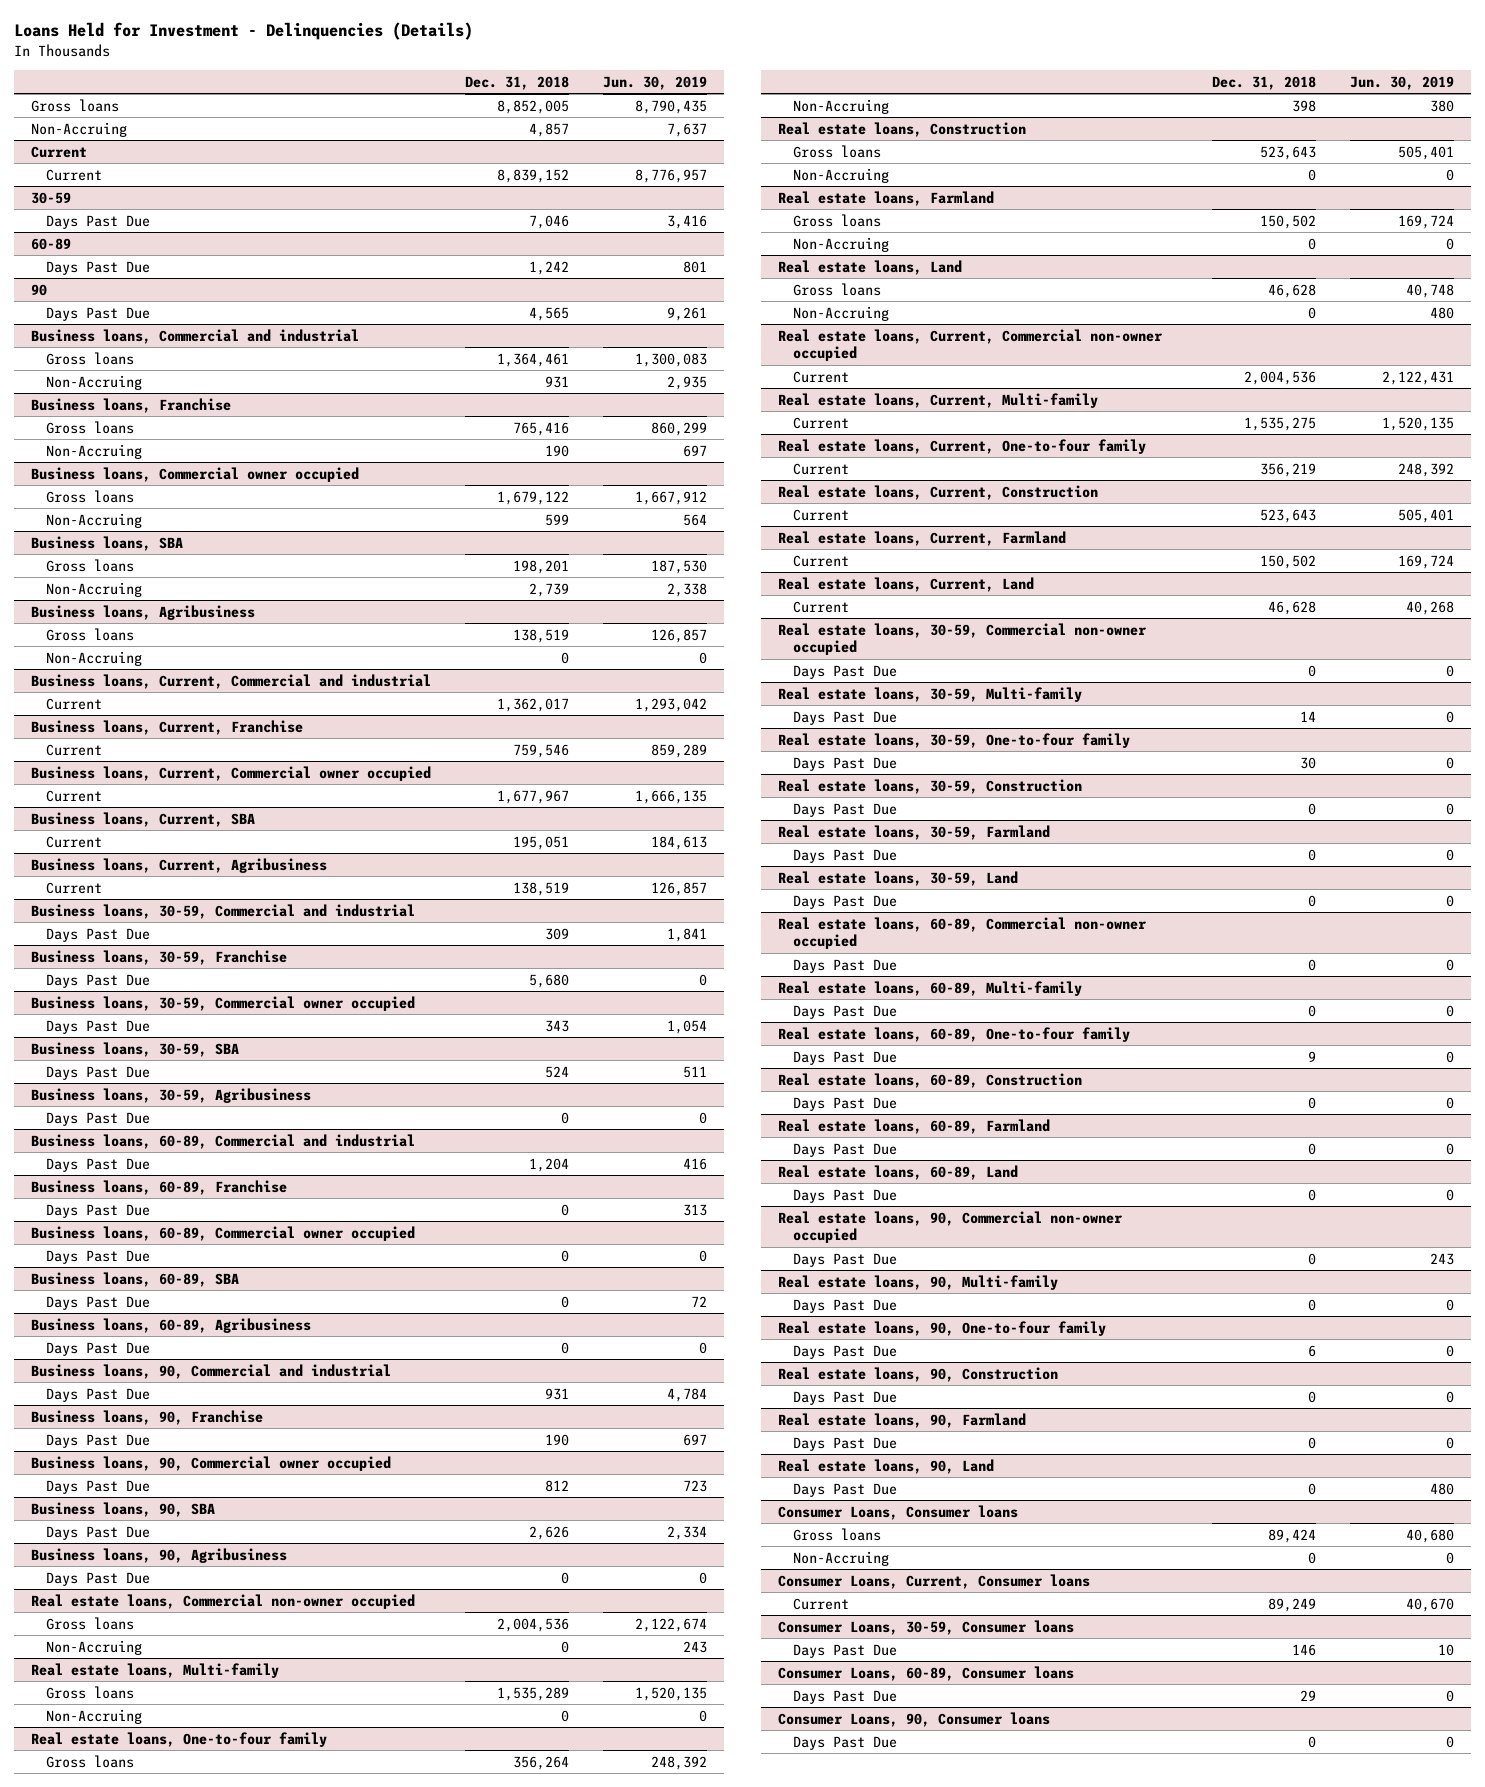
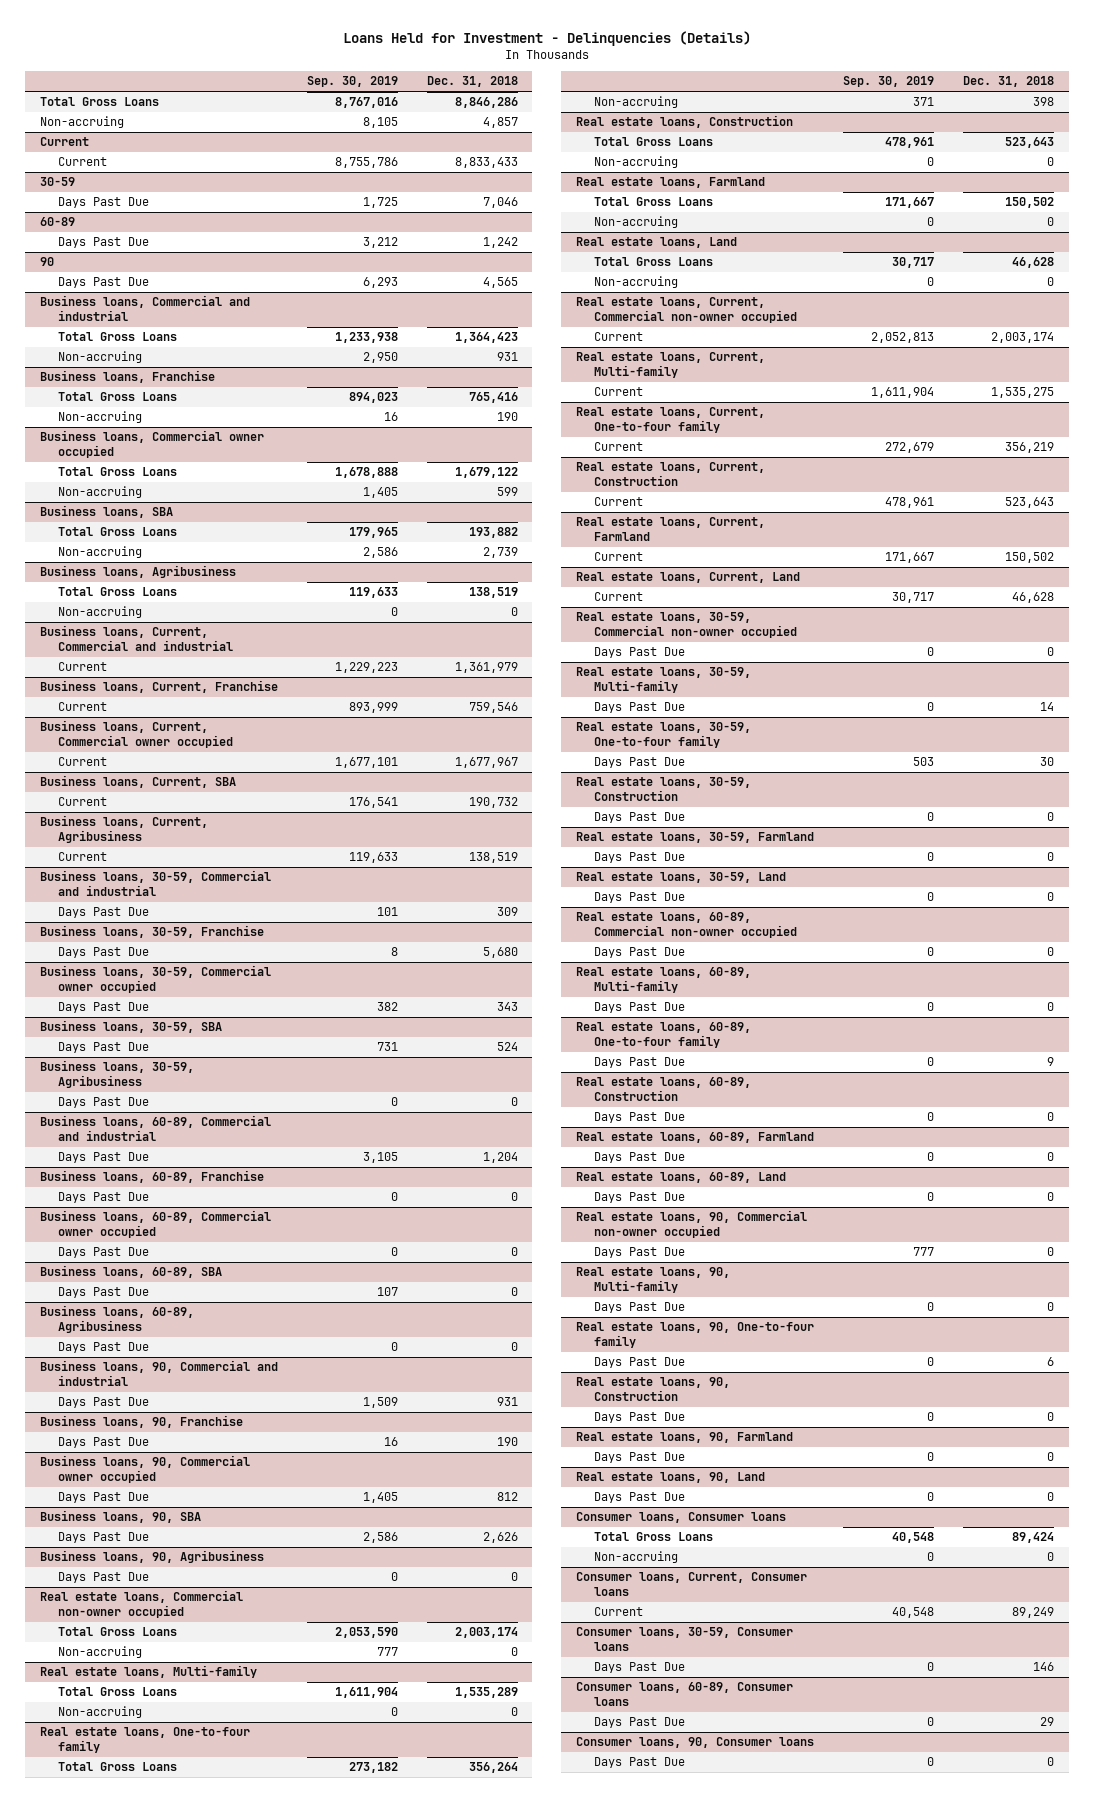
- | Dec. 31, 2018 | Jun. 30, 2019
+ | Sep. 30, 2019 | Dec. 31, 2018
- Gross loans | 8,852,005 | 8,790,435
- Non-Accruing | 4,857 | 7,637
+ Total Gross Loans | 8,767,016 | 8,846,286
+ Non-accruing | 8,105 | 4,857
@ Current
- Current | 8,839,152 | 8,776,957
+ Current | 8,755,786 | 8,833,433
@ Business loans, Commercial and industrial
- Gross loans | 1,364,461 | 1,300,083
- Non-Accruing | 931 | 2,935
+ Total Gross Loans | 1,233,938 | 1,364,423
+ Non-accruing | 2,950 | 931
@ Business loans, Franchise
- Gross loans | 765,416 | 860,299
- Non-Accruing | 190 | 697
+ Total Gross Loans | 894,023 | 765,416
+ Non-accruing | 16 | 190
@ Business loans, Commercial owner occupied
- Gross loans | 1,679,122 | 1,667,912
- Non-Accruing | 599 | 564
+ Total Gross Loans | 1,678,888 | 1,679,122
+ Non-accruing | 1,405 | 599
@ Business loans, SBA
- Gross loans | 198,201 | 187,530
- Non-Accruing | 2,739 | 2,338
+ Total Gross Loans | 179,965 | 193,882
+ Non-accruing | 2,586 | 2,739
@ Business loans, Agribusiness
- Gross loans | 138,519 | 126,857
- Non-Accruing | 0 | 0
+ Total Gross Loans | 119,633 | 138,519
+ Non-accruing | 0 | 0
@ Business loans, Current, Commercial and industrial
- Current | 1,362,017 | 1,293,042
+ Current | 1,229,223 | 1,361,979
@ Business loans, Current, SBA
- Current | 195,051 | 184,613
+ Current | 176,541 | 190,732
@ Real estate loans, Commercial non-owner occupied
- Gross loans | 2,004,536 | 2,122,674
- Non-Accruing | 0 | 243
+ Total Gross Loans | 2,053,590 | 2,003,174
+ Non-accruing | 777 | 0
@ Real estate loans, Multi-family
- Gross loans | 1,535,289 | 1,520,135
- Non-Accruing | 0 | 0
+ Total Gross Loans | 1,611,904 | 1,535,289
+ Non-accruing | 0 | 0
@ Real estate loans, One-to-four family
- Gross loans | 356,264 | 248,392
- Non-Accruing | 398 | 380
+ Total Gross Loans | 273,182 | 356,264
+ Non-accruing | 371 | 398
@ Real estate loans, Construction
- Gross loans | 523,643 | 505,401
- Non-Accruing | 0 | 0
+ Total Gross Loans | 478,961 | 523,643
+ Non-accruing | 0 | 0
@ Real estate loans, Farmland
- Gross loans | 150,502 | 169,724
- Non-Accruing | 0 | 0
+ Total Gross Loans | 171,667 | 150,502
+ Non-accruing | 0 | 0
@ Real estate loans, Land
- Gross loans | 46,628 | 40,748
- Non-Accruing | 0 | 480
+ Total Gross Loans | 30,717 | 46,628
+ Non-accruing | 0 | 0
@ Real estate loans, Current, Commercial non-owner occupied
- Current | 2,004,536 | 2,122,431
+ Current | 2,052,813 | 2,003,174
- Consumer Loans, Consumer loans
- Gross loans | 89,424 | 40,680
- Non-Accruing | 0 | 0
- Consumer Loans, Current, Consumer loans
+ Consumer loans, Consumer loans
+ Total Gross Loans | 40,548 | 89,424
+ Non-accruing | 0 | 0
+ Consumer loans, Current, Consumer loans
- Consumer Loans, 30-59, Consumer loans
+ Consumer loans, 30-59, Consumer loans
- Consumer Loans, 60-89, Consumer loans
+ Consumer loans, 60-89, Consumer loans
- Consumer Loans, 90, Consumer loans
+ Consumer loans, 90, Consumer loans

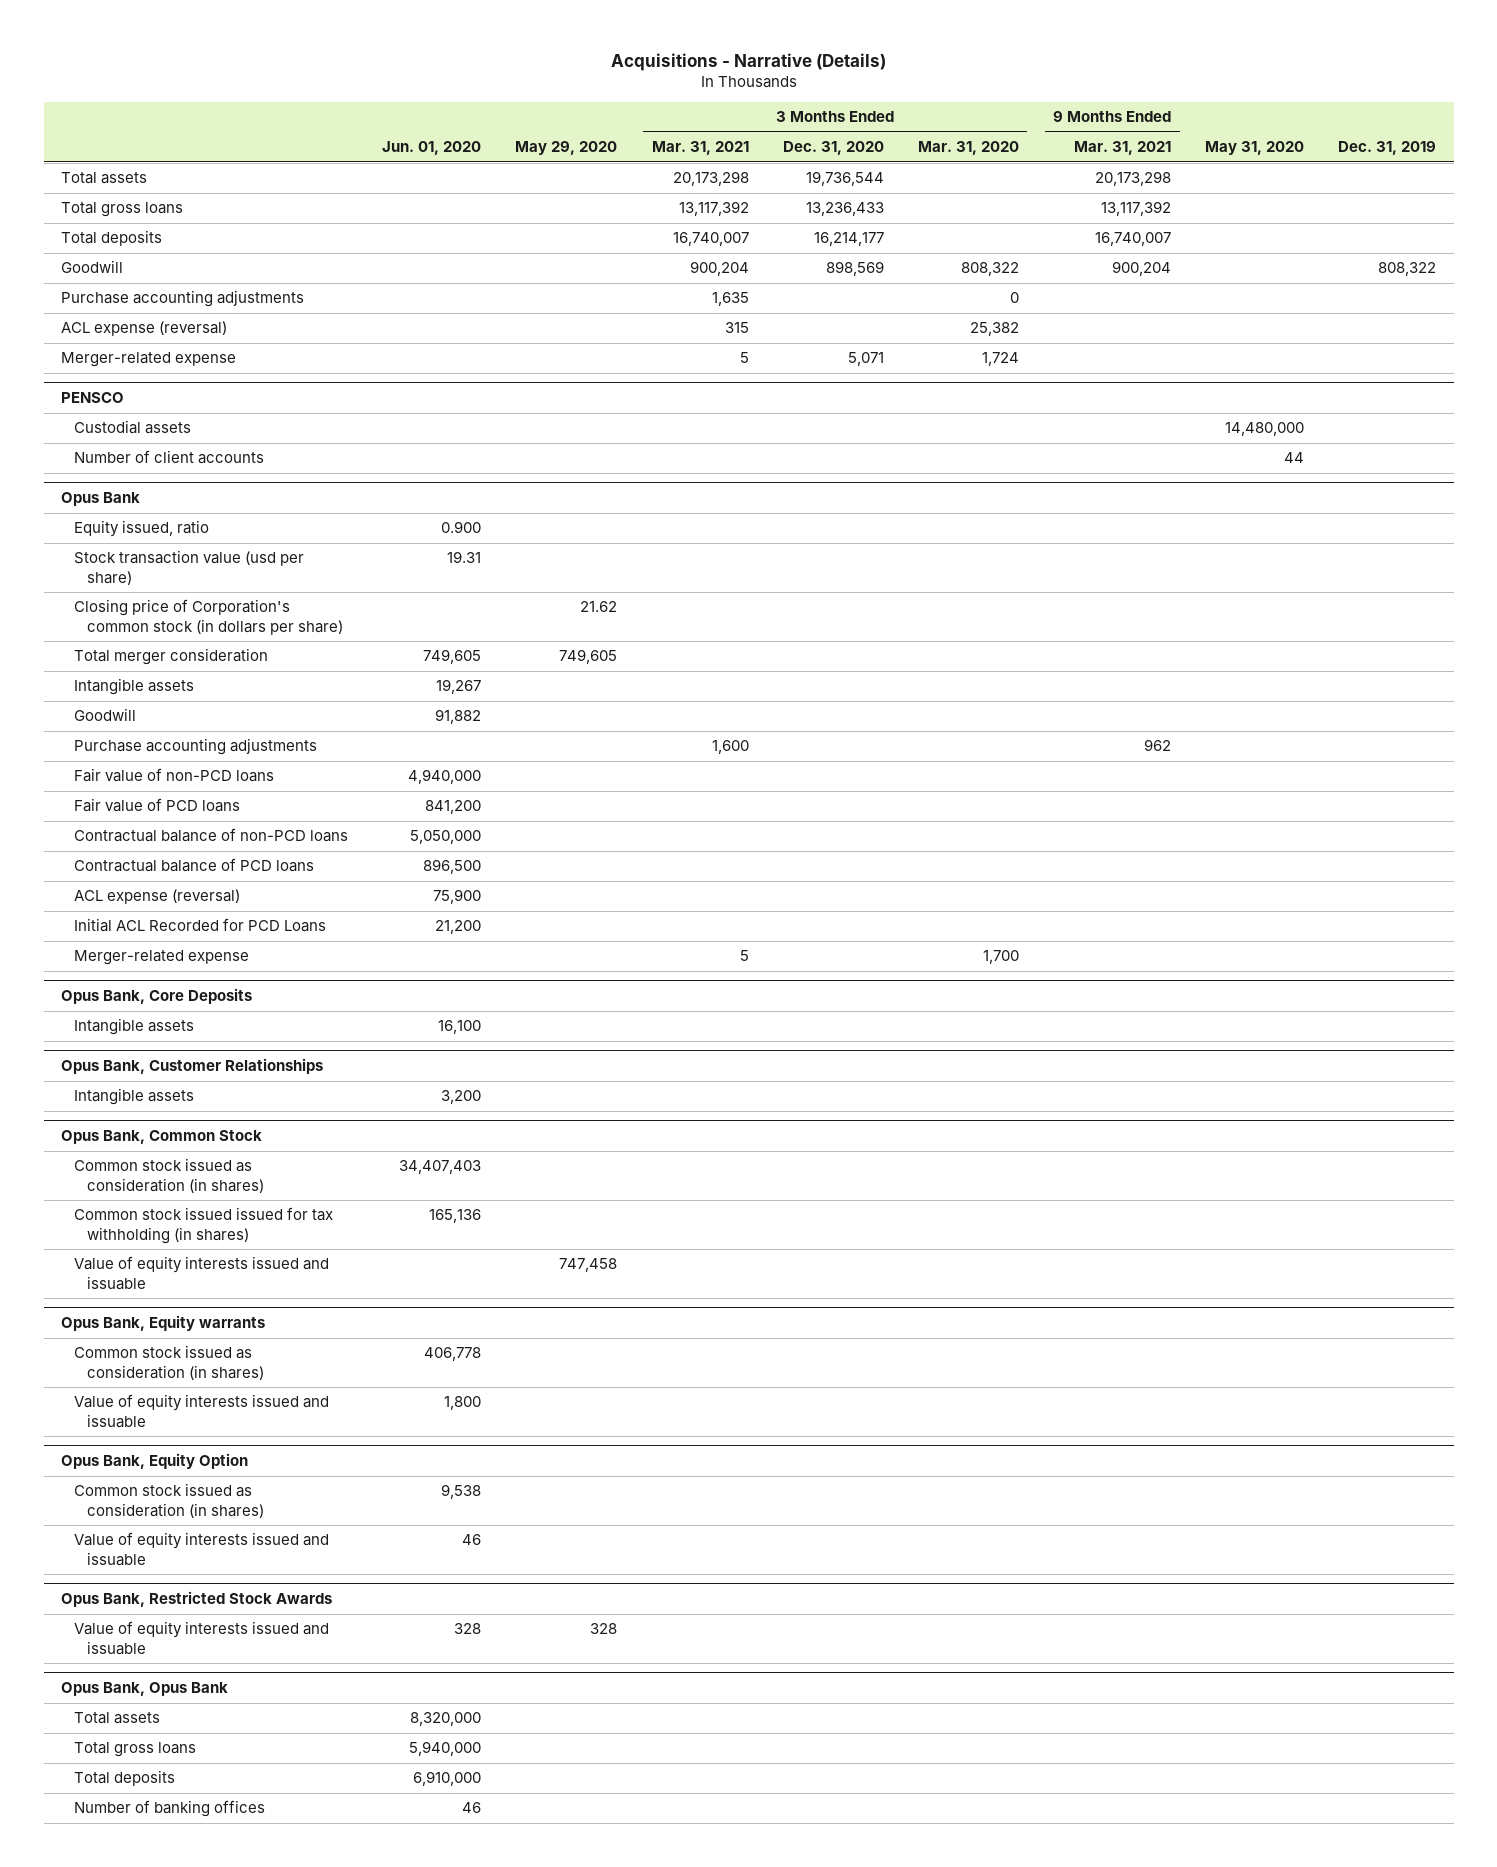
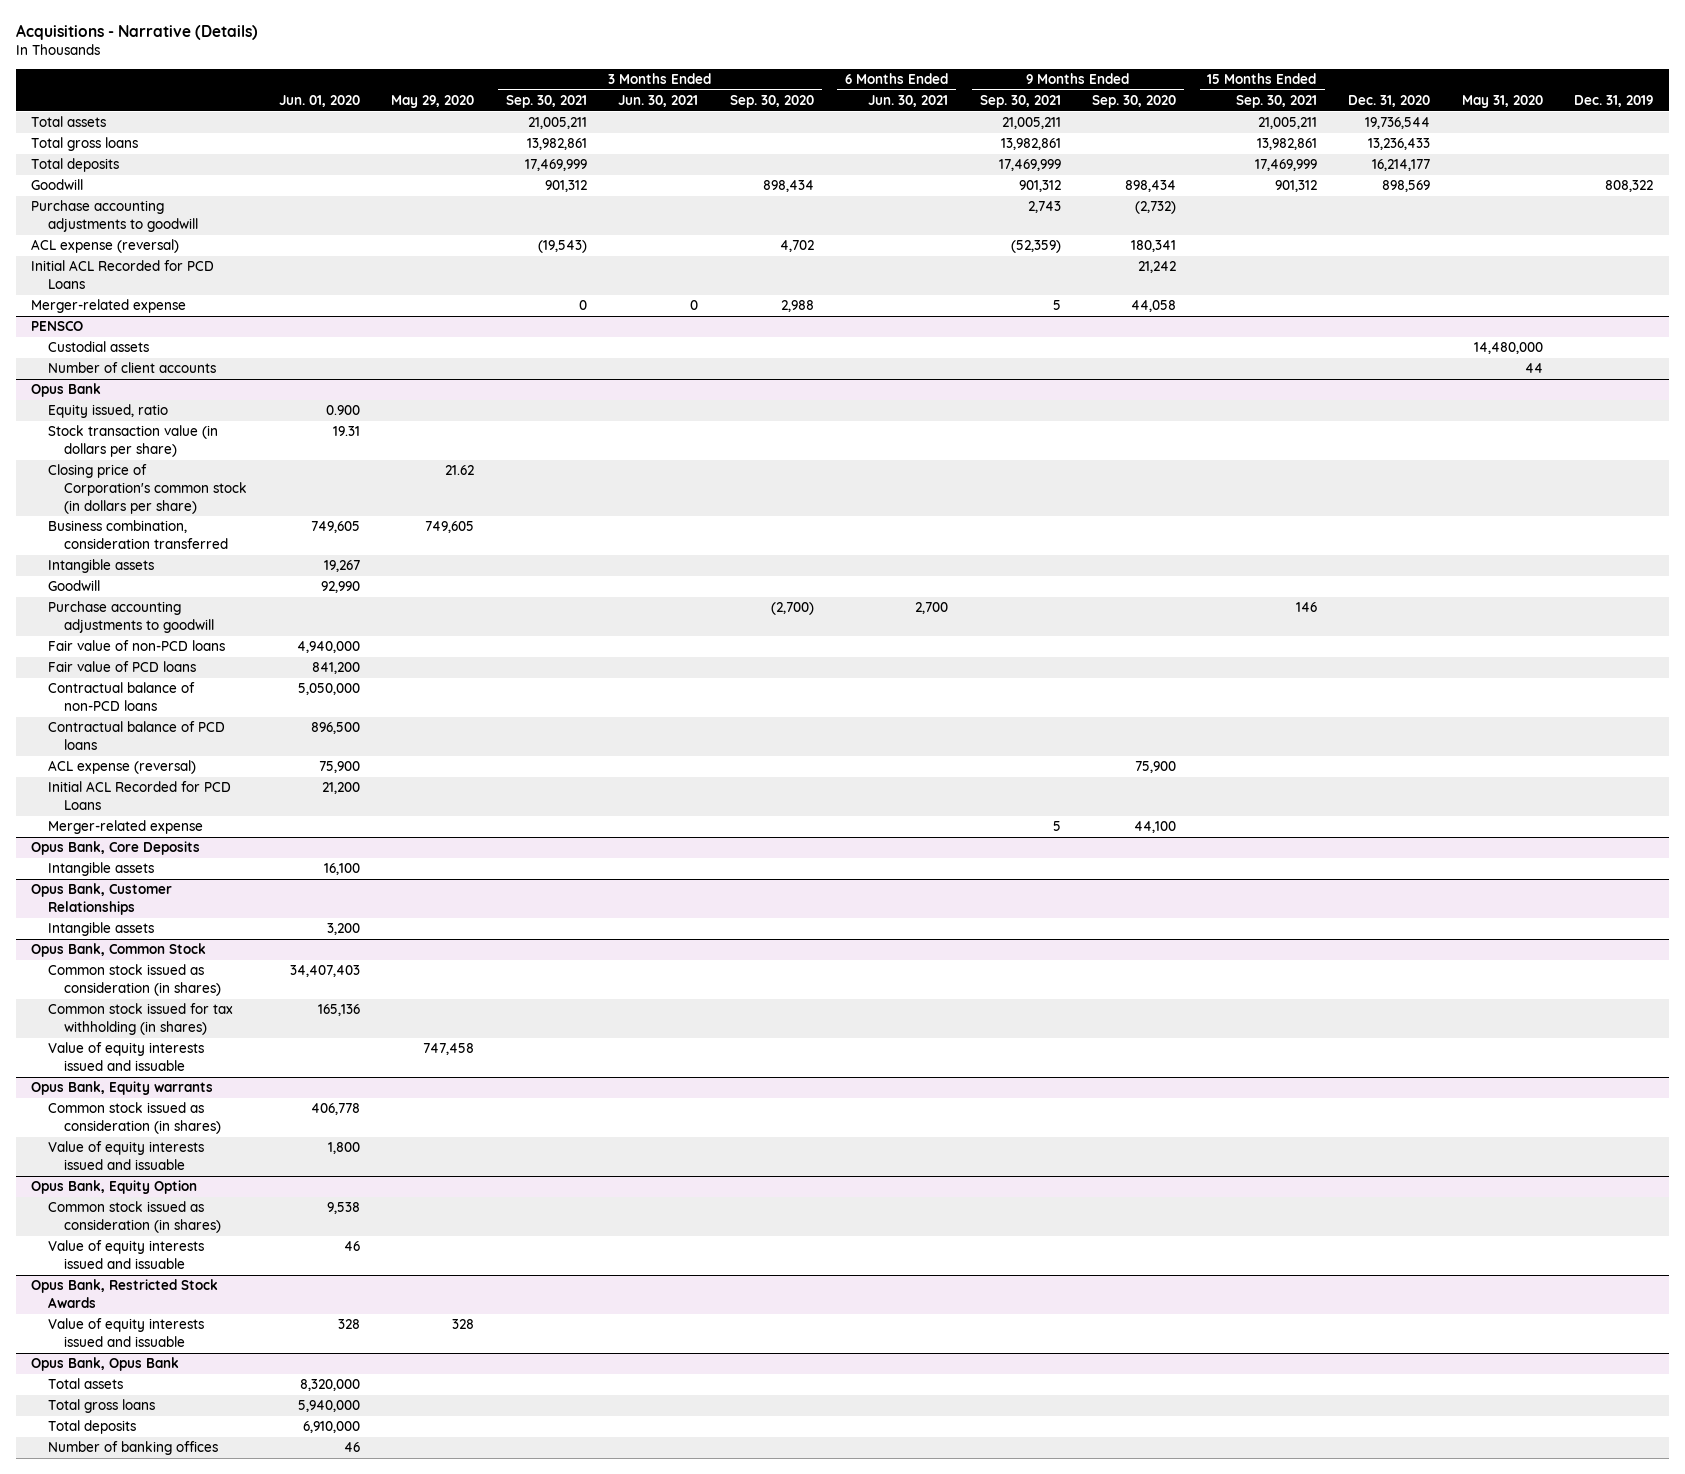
- | Jun. 01, 2020 | May 29, 2020 | 3 Months Ended Mar. 31, 2021 | 3 Months Ended Dec. 31, 2020 | 3 Months Ended Mar. 31, 2020 | 9 Months Ended Mar. 31, 2021 | May 31, 2020 | Dec. 31, 2019
+ | Jun. 01, 2020 | May 29, 2020 | 3 Months Ended Sep. 30, 2021 | 3 Months Ended Jun. 30, 2021 | 3 Months Ended Sep. 30, 2020 | 6 Months Ended Jun. 30, 2021 | 9 Months Ended Sep. 30, 2021 | 9 Months Ended Sep. 30, 2020 | 15 Months Ended Sep. 30, 2021 | Dec. 31, 2020 | May 31, 2020 | Dec. 31, 2019
- Purchase accounting adjustments | | | 1,635 | | 0 | | |
+ Purchase accounting adjustments to goodwill | | | | | | | 2,743 | (2,732) | | | |
+ Initial ACL Recorded for PCD Loans | | | | | | | | 21,242 | | | |
@ Opus Bank
- Stock transaction value (usd per share) | 19.31 | | | | | | |
+ Stock transaction value (in dollars per share) | 19.31 | | | | | | | | | | |
- Total merger consideration | 749,605 | 749,605 | | | | | |
+ Business combination, consideration transferred | 749,605 | 749,605 | | | | | | | | | |
- Goodwill | 91,882 | | | | | | |
- Purchase accounting adjustments | | | 1,600 | | | 962 | |
+ Goodwill | 92,990 | | | | | | | | | | |
+ Purchase accounting adjustments to goodwill | | | | | (2,700) | 2,700 | | | 146 | | |
@ Opus Bank, Common Stock
- Common stock issued issued for tax withholding (in shares) | 165,136 | | | | | | |
+ Common stock issued for tax withholding (in shares) | 165,136 | | | | | | | | | | |

